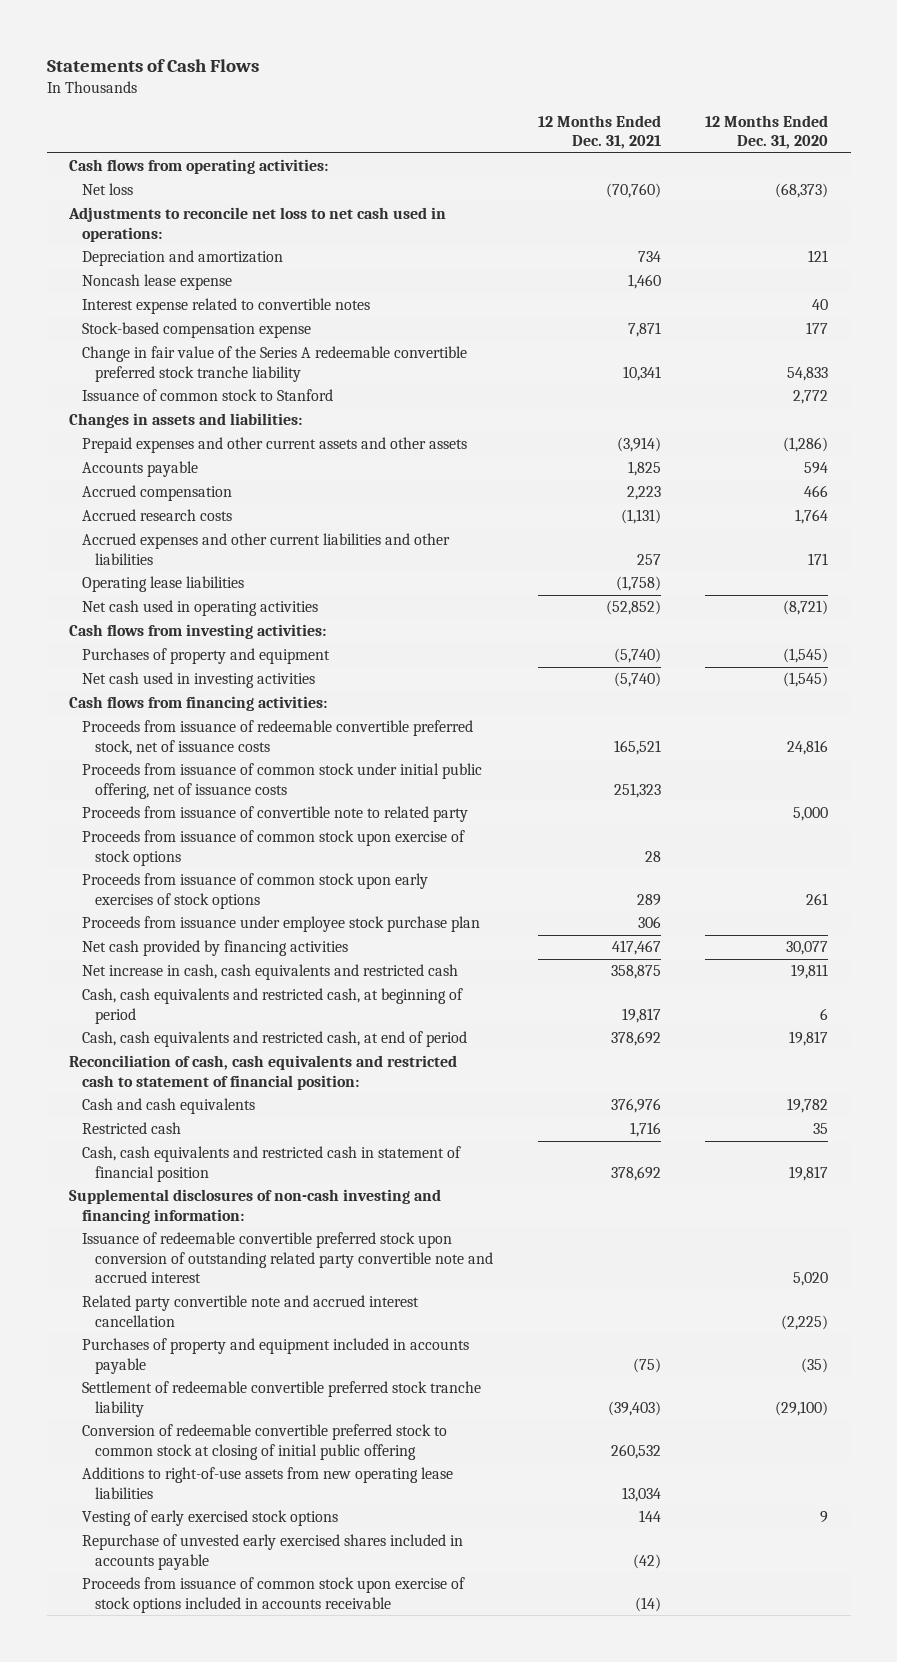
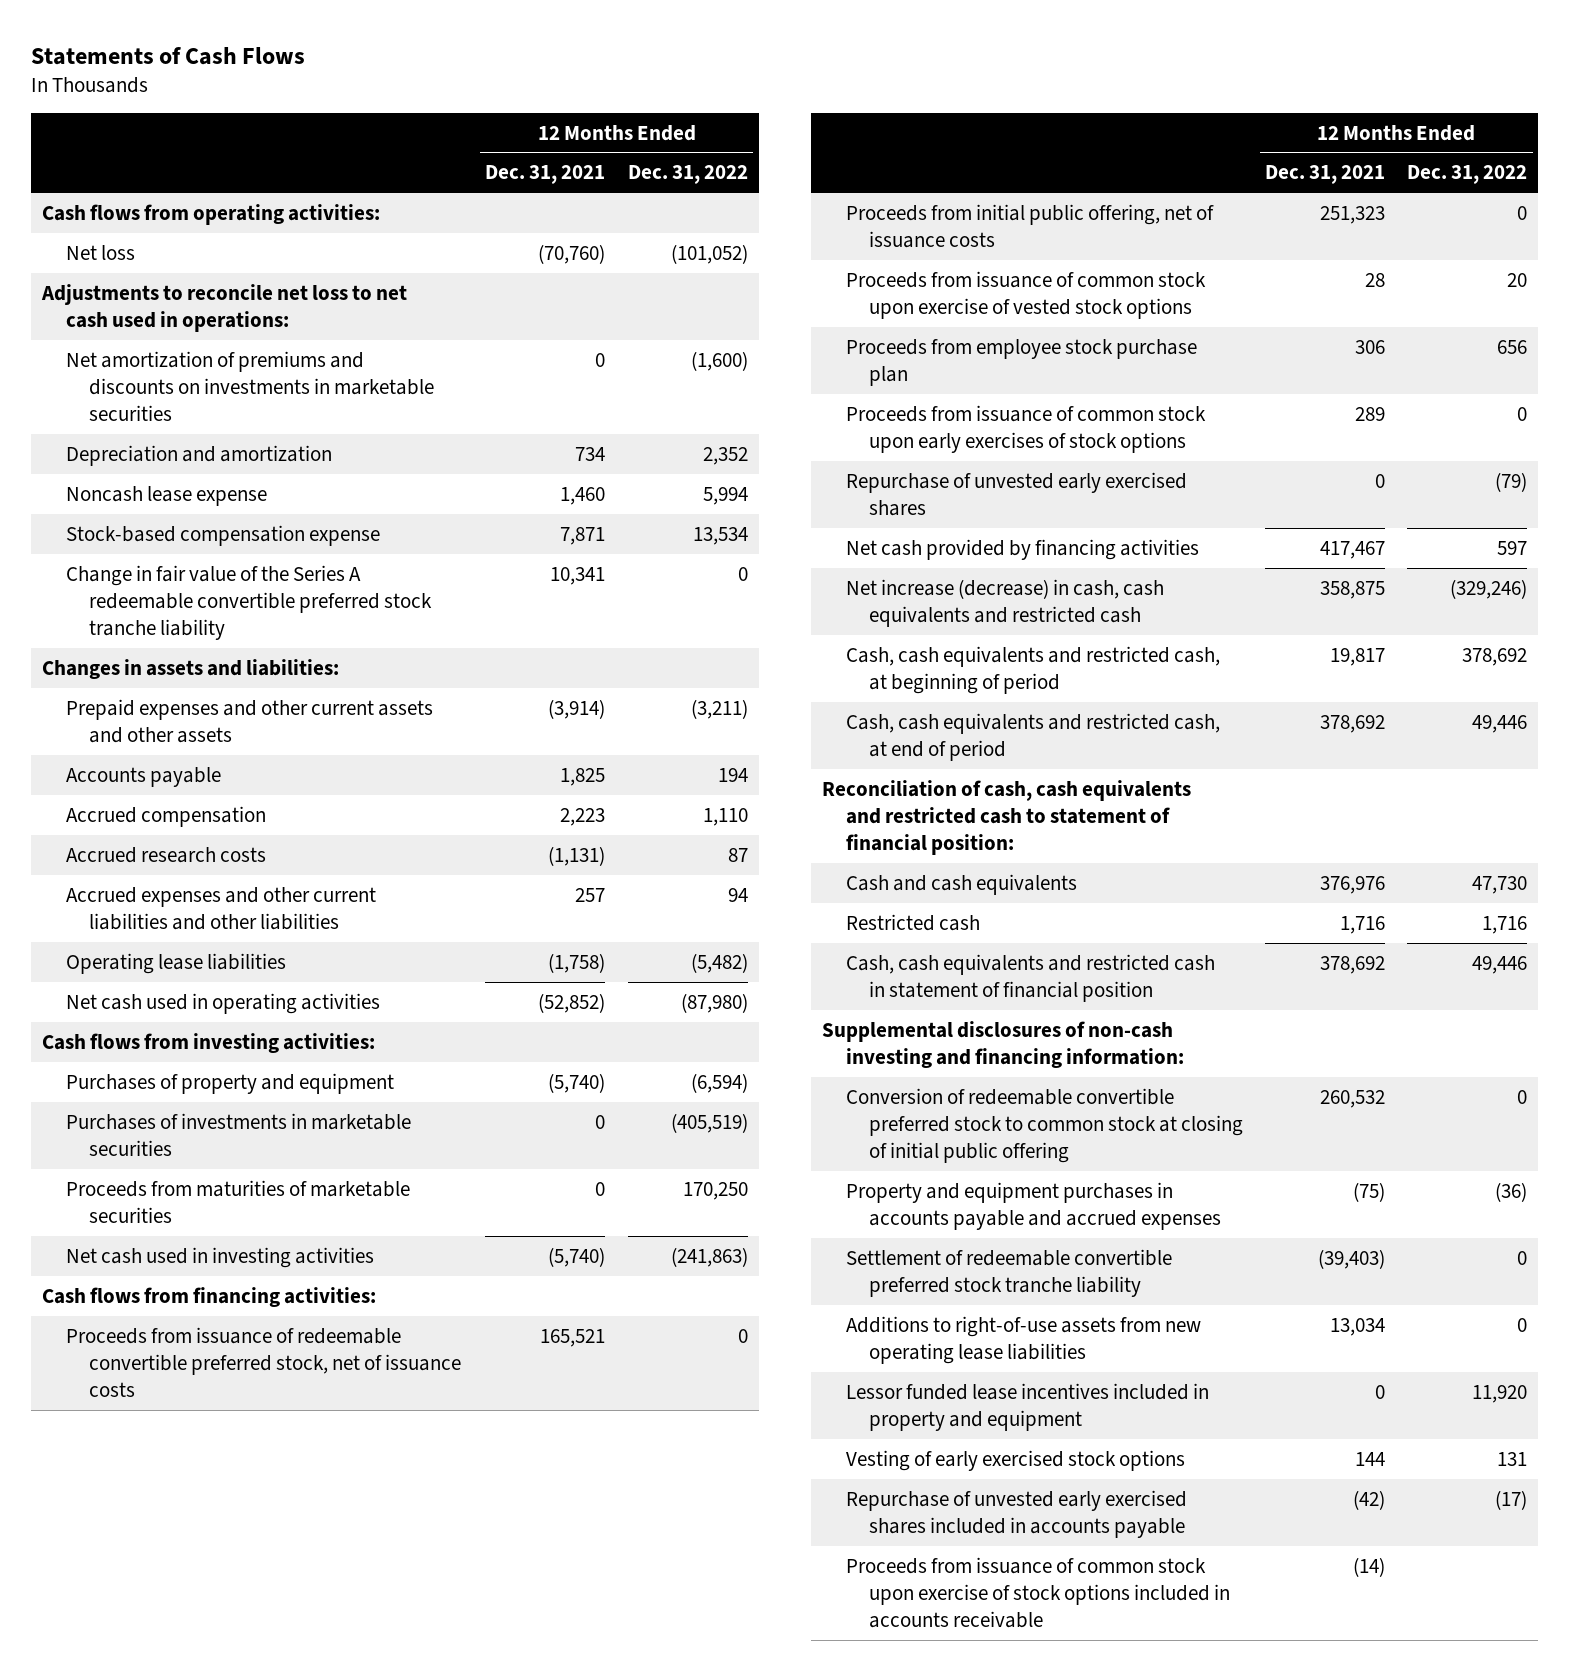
- | 12 Months Ended Dec. 31, 2021 | 12 Months Ended Dec. 31, 2020
+ | 12 Months Ended Dec. 31, 2021 | 12 Months Ended Dec. 31, 2022
+ Net amortization of premiums and discounts on investments in marketable securities | 0 | (1,600)
- Interest expense related to convertible notes | | 40
- Issuance of common stock to Stanford | | 2,772
+ Purchases of investments in marketable securities | 0 | (405,519)
+ Proceeds from maturities of marketable securities | 0 | 170,250
- Proceeds from issuance of common stock under initial public offering, net of issuance costs | 251,323 |
- Proceeds from issuance of convertible note to related party | | 5,000
- Proceeds from issuance of common stock upon exercise of stock options | 28 |
+ Proceeds from initial public offering, net of issuance costs | 251,323 | 0
+ Proceeds from issuance of common stock upon exercise of vested stock options | 28 | 20
+ Proceeds from employee stock purchase plan | 306 | 656
- Proceeds from issuance under employee stock purchase plan | 306 |
+ Repurchase of unvested early exercised shares | 0 | (79)
- Net increase in cash, cash equivalents and restricted cash | 358,875 | 19,811
+ Net increase (decrease) in cash, cash equivalents and restricted cash | 358,875 | (329,246)
- Issuance of redeemable convertible preferred stock upon conversion of outstanding related party convertible note and accrued interest | | 5,020
- Related party convertible note and accrued interest cancellation | | (2,225)
- Purchases of property and equipment included in accounts payable | (75) | (35)
+ Property and equipment purchases in accounts payable and accrued expenses | (75) | (36)
moved down: Settlement of redeemable convertible preferred stock tranche liability | (39,403) | 0
+ Lessor funded lease incentives included in property and equipment | 0 | 11,920

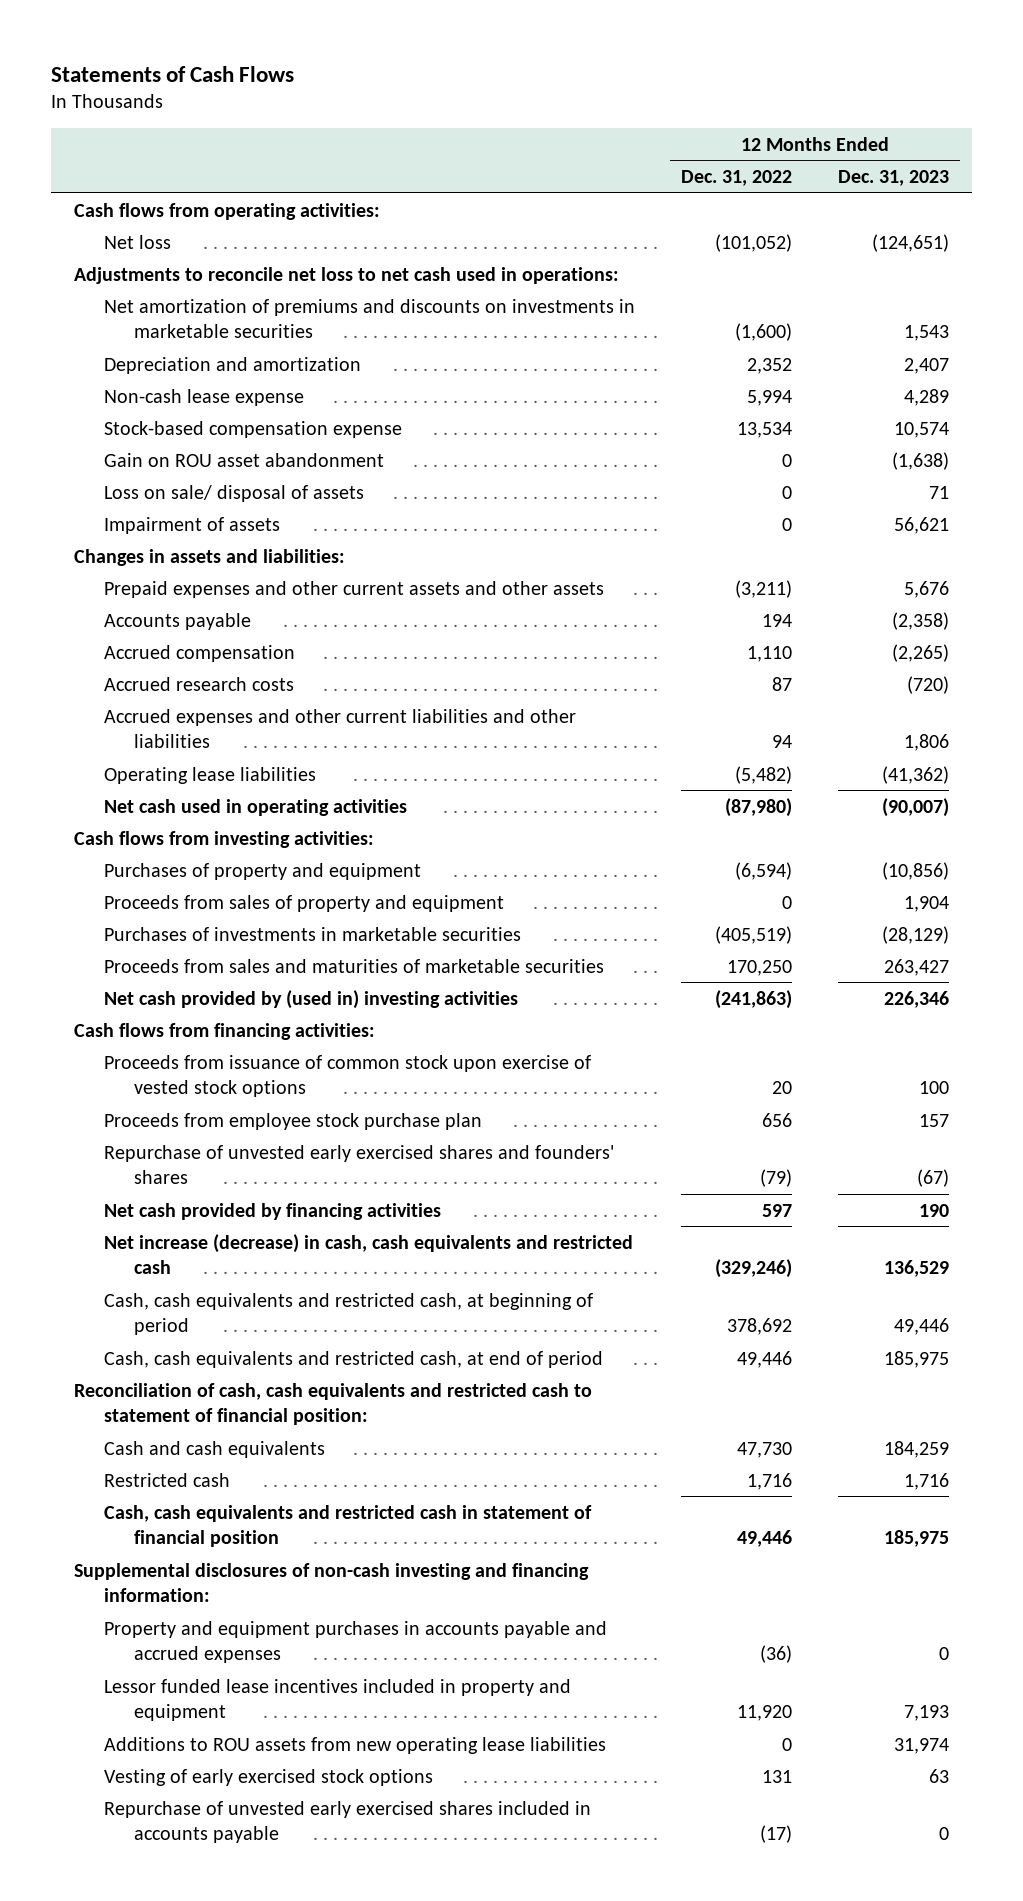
- | 12 Months Ended Dec. 31, 2021 | 12 Months Ended Dec. 31, 2022
+ | 12 Months Ended Dec. 31, 2022 | 12 Months Ended Dec. 31, 2023
- Noncash lease expense | 1,460 | 5,994
+ Non-cash lease expense | 5,994 | 4,289
- Change in fair value of the Series A redeemable convertible preferred stock tranche liability | 10,341 | 0
+ Gain on ROU asset abandonment | 0 | (1,638)
+ Loss on sale/ disposal of assets | 0 | 71
+ Impairment of assets | 0 | 56,621
+ Proceeds from sales of property and equipment | 0 | 1,904
- Proceeds from maturities of marketable securities | 0 | 170,250
- Net cash used in investing activities | (5,740) | (241,863)
+ Proceeds from sales and maturities of marketable securities | 170,250 | 263,427
+ Net cash provided by (used in) investing activities | (241,863) | 226,346
- Proceeds from issuance of redeemable convertible preferred stock, net of issuance costs | 165,521 | 0
- Proceeds from initial public offering, net of issuance costs | 251,323 | 0
- Proceeds from issuance of common stock upon early exercises of stock options | 289 | 0
- Repurchase of unvested early exercised shares | 0 | (79)
+ Repurchase of unvested early exercised shares and founders' shares | (79) | (67)
- Conversion of redeemable convertible preferred stock to common stock at closing of initial public offering | 260,532 | 0
- Settlement of redeemable convertible preferred stock tranche liability | (39,403) | 0
- Additions to right-of-use assets from new operating lease liabilities | 13,034 | 0
+ Additions to ROU assets from new operating lease liabilities | 0 | 31,974
- Proceeds from issuance of common stock upon exercise of stock options included in accounts receivable | (14) |

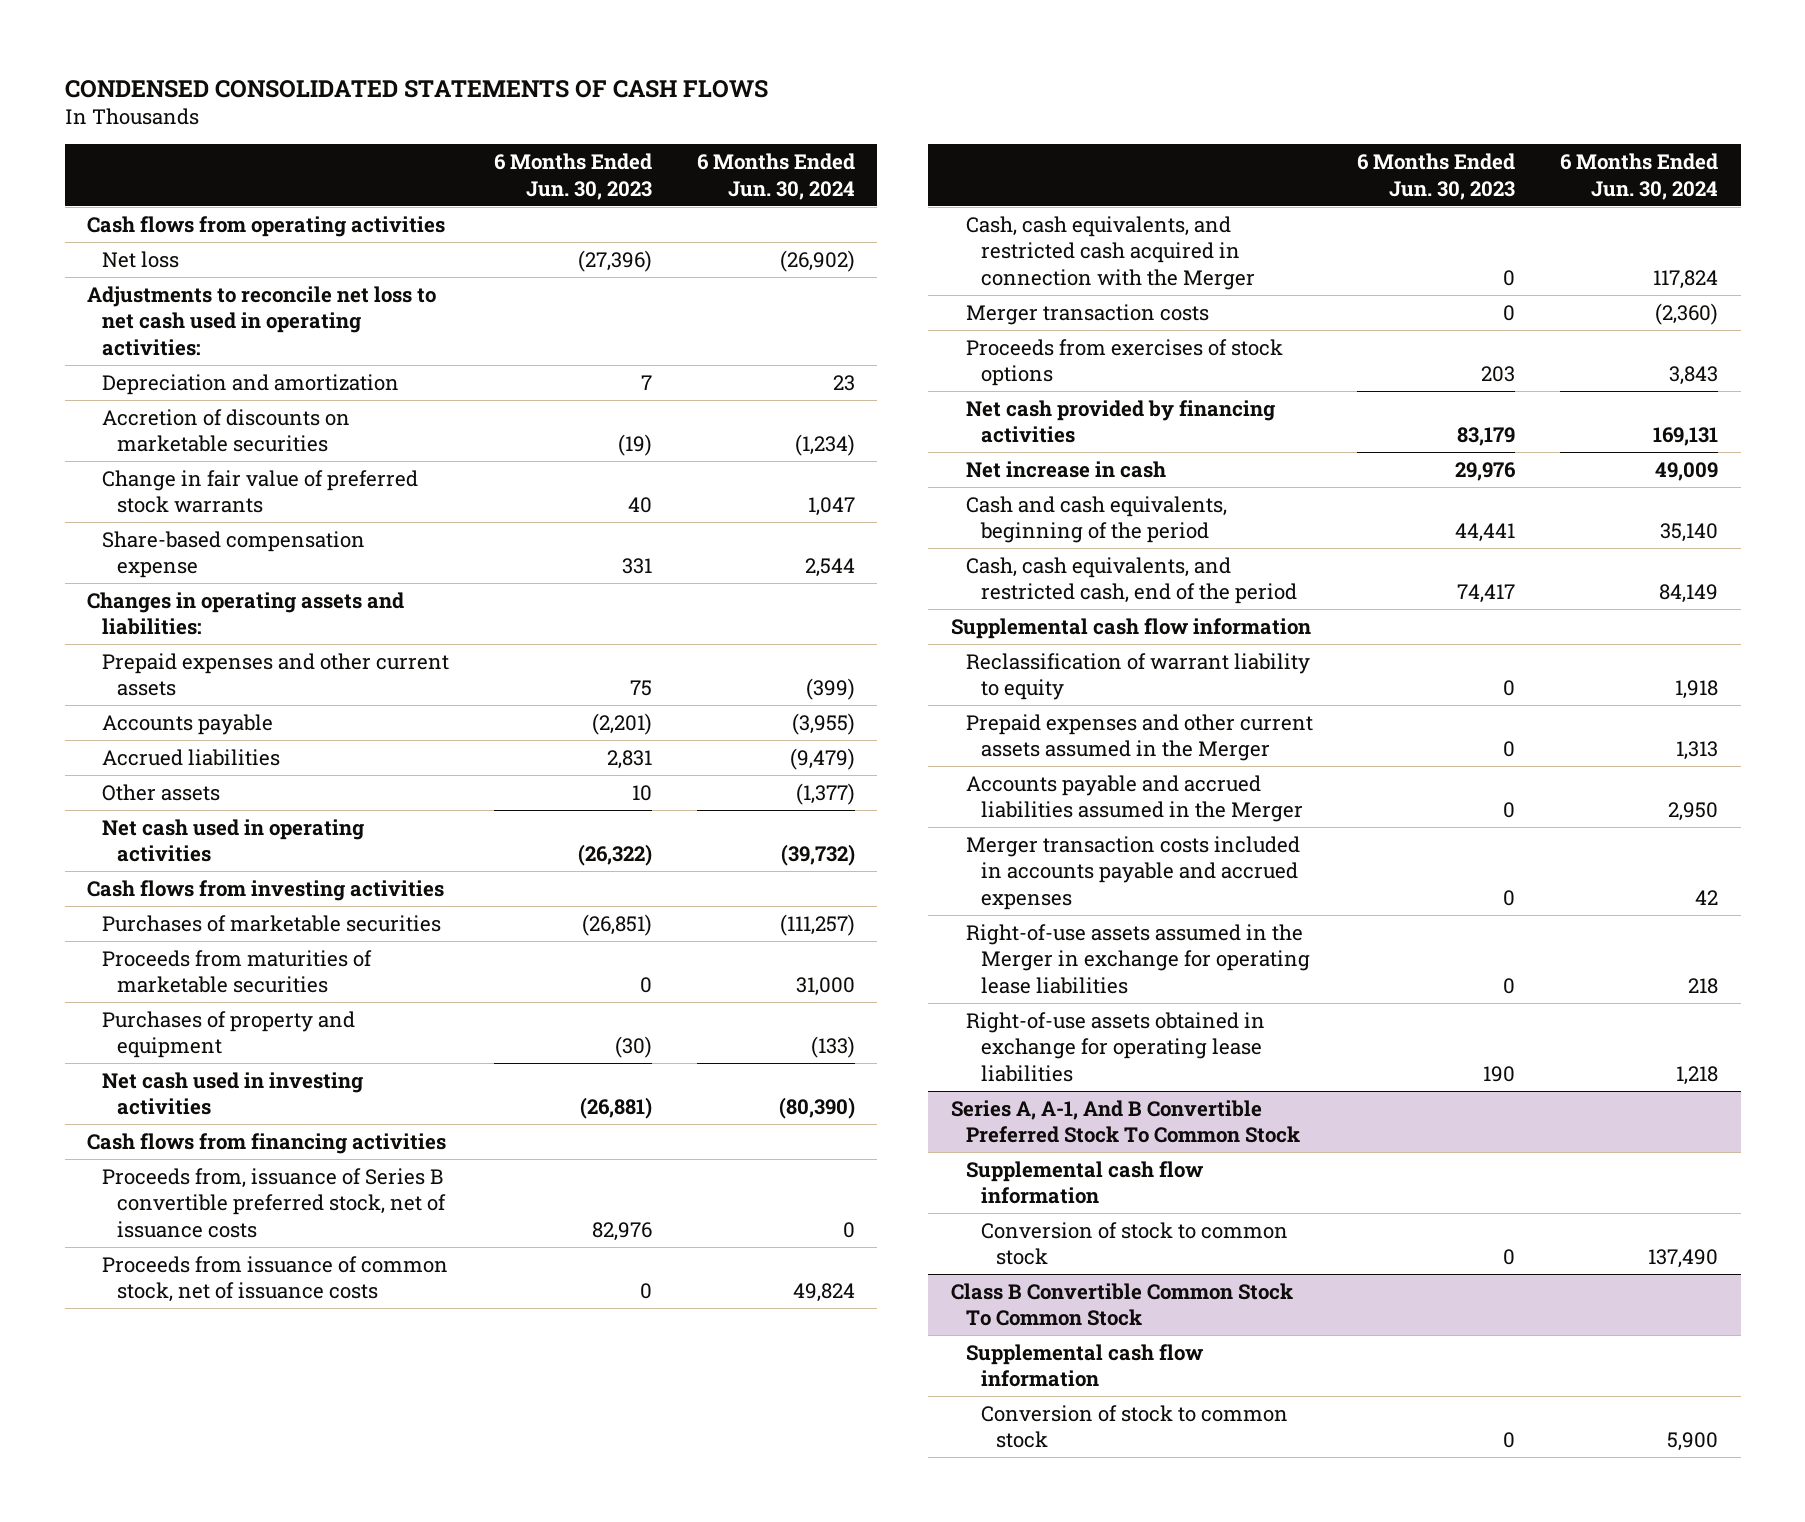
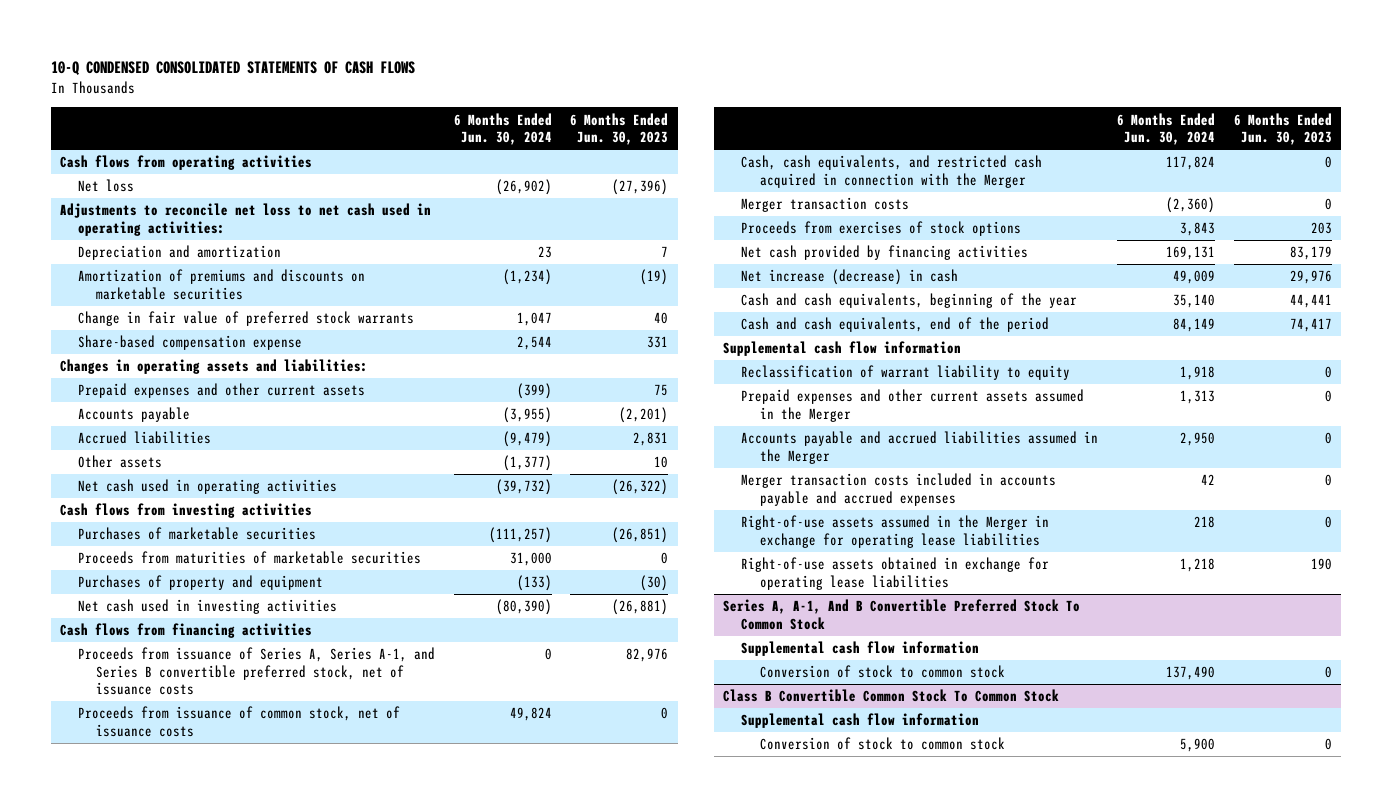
- CONDENSED CONSOLIDATED STATEMENTS OF CASH FLOWS
+ 10-Q CONDENSED CONSOLIDATED STATEMENTS OF CASH FLOWS
- | 6 Months Ended Jun. 30, 2023 | 6 Months Ended Jun. 30, 2024
+ | 6 Months Ended Jun. 30, 2024 | 6 Months Ended Jun. 30, 2023
- Accretion of discounts on marketable securities | (19) | (1,234)
+ Amortization of premiums and discounts on marketable securities | (1,234) | (19)
- Proceeds from, issuance of Series B convertible preferred stock, net of issuance costs | 82,976 | 0
+ Proceeds from issuance of Series A, Series A-1, and Series B convertible preferred stock, net of issuance costs | 0 | 82,976
- Net increase in cash | 29,976 | 49,009
- Cash and cash equivalents, beginning of the period | 44,441 | 35,140
- Cash, cash equivalents, and restricted cash, end of the period | 74,417 | 84,149
+ Net increase (decrease) in cash | 49,009 | 29,976
+ Cash and cash equivalents, beginning of the year | 35,140 | 44,441
+ Cash and cash equivalents, end of the period | 84,149 | 74,417

